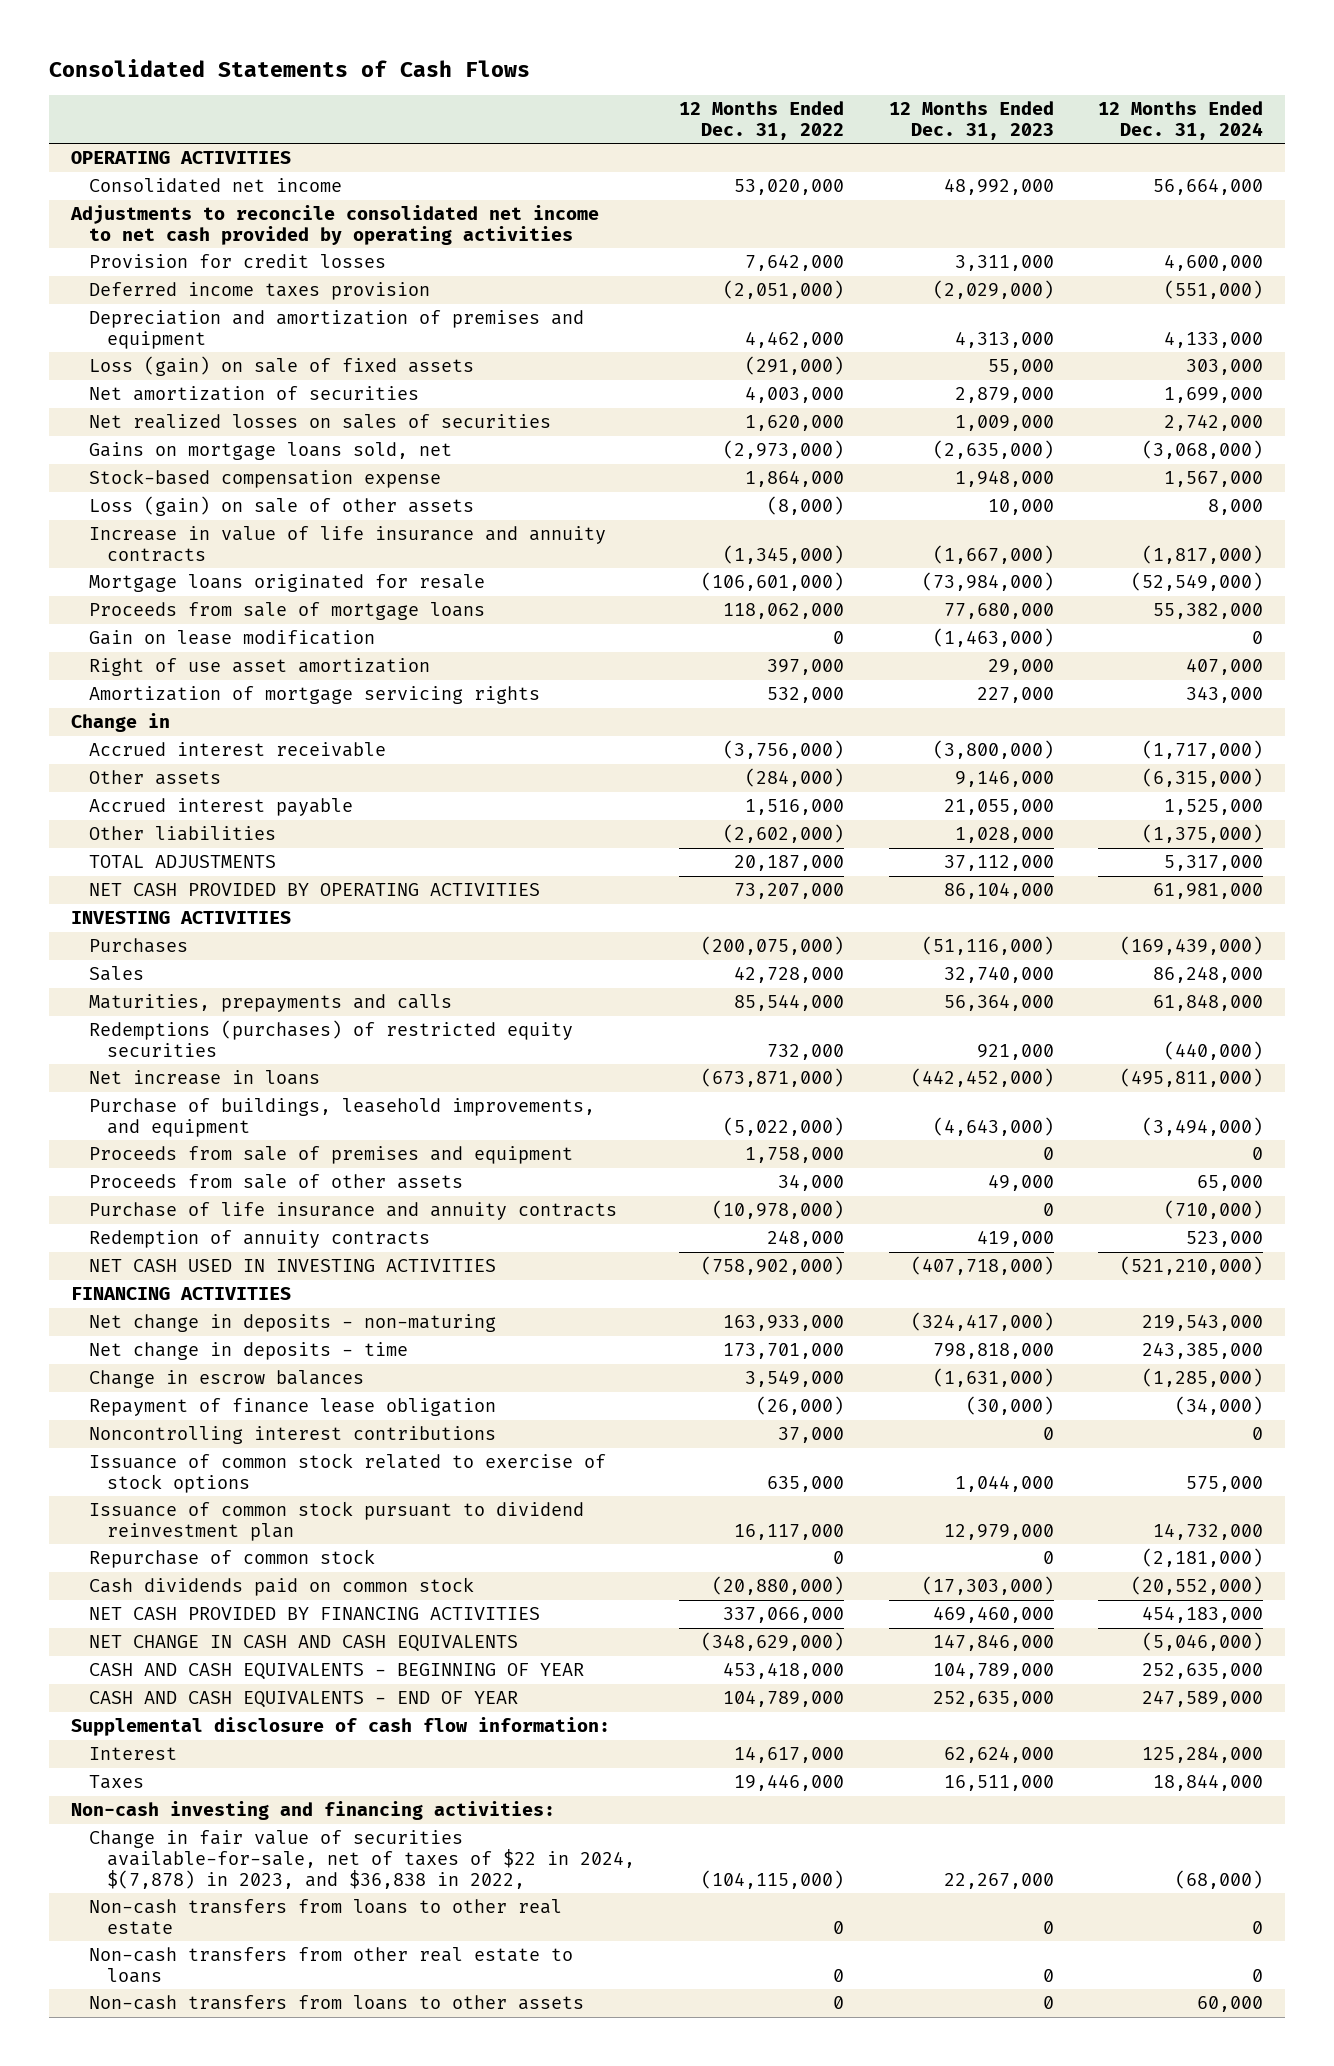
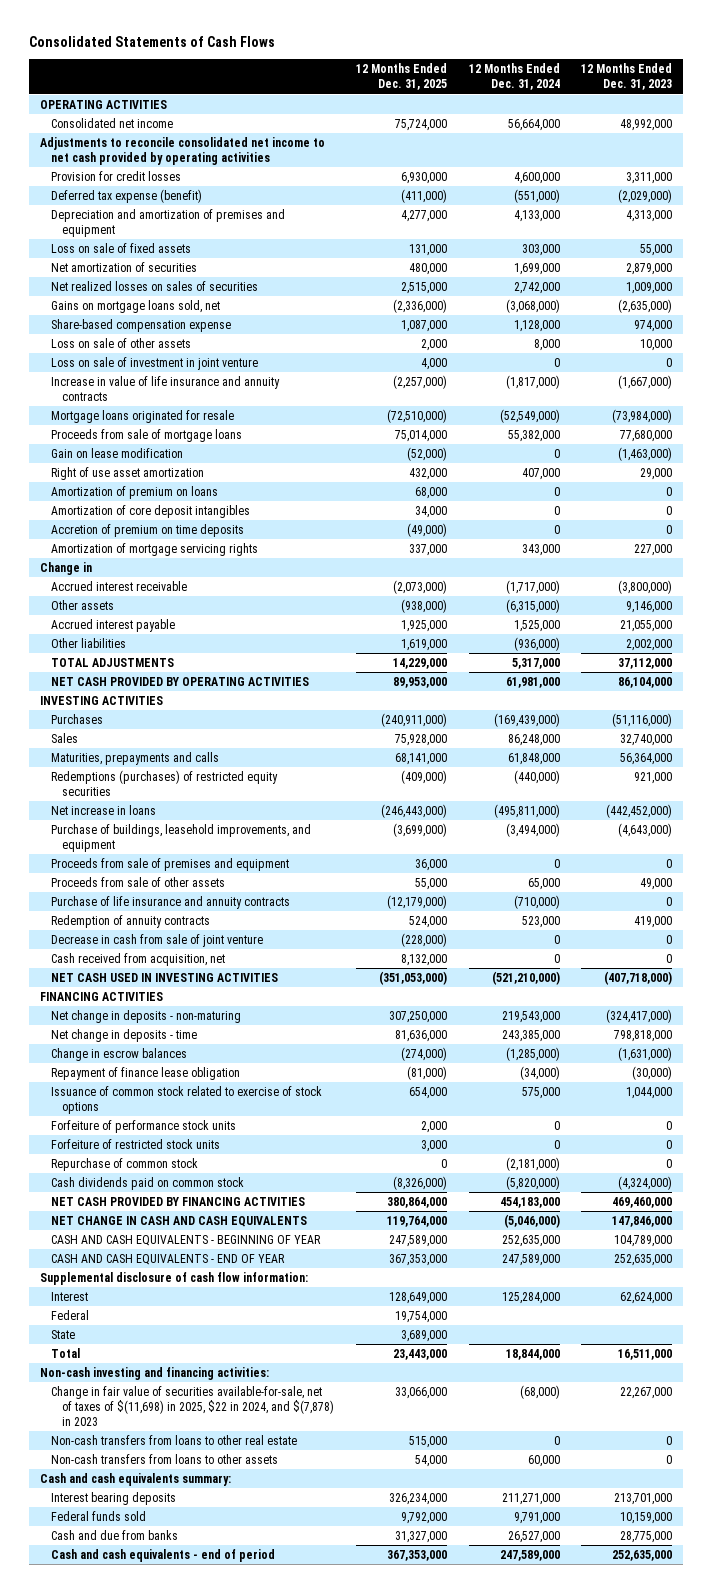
- | 12 Months Ended Dec. 31, 2022 | 12 Months Ended Dec. 31, 2023 | 12 Months Ended Dec. 31, 2024
+ | 12 Months Ended Dec. 31, 2025 | 12 Months Ended Dec. 31, 2024 | 12 Months Ended Dec. 31, 2023
- Deferred income taxes provision | (2,051,000) | (2,029,000) | (551,000)
+ Deferred tax expense (benefit) | (411,000) | (551,000) | (2,029,000)
- Loss (gain) on sale of fixed assets | (291,000) | 55,000 | 303,000
+ Loss on sale of fixed assets | 131,000 | 303,000 | 55,000
- Stock-based compensation expense | 1,864,000 | 1,948,000 | 1,567,000
- Loss (gain) on sale of other assets | (8,000) | 10,000 | 8,000
+ Share-based compensation expense | 1,087,000 | 1,128,000 | 974,000
+ Loss on sale of other assets | 2,000 | 8,000 | 10,000
+ Loss on sale of investment in joint venture | 4,000 | 0 | 0
+ Amortization of premium on loans | 68,000 | 0 | 0
+ Amortization of core deposit intangibles | 34,000 | 0 | 0
+ Accretion of premium on time deposits | (49,000) | 0 | 0
- Other liabilities | (2,602,000) | 1,028,000 | (1,375,000)
+ Other liabilities | 1,619,000 | (936,000) | 2,002,000
+ Decrease in cash from sale of joint venture | (228,000) | 0 | 0
+ Cash received from acquisition, net | 8,132,000 | 0 | 0
- Noncontrolling interest contributions | 37,000 | 0 | 0
- Issuance of common stock pursuant to dividend reinvestment plan | 16,117,000 | 12,979,000 | 14,732,000
+ Forfeiture of performance stock units | 2,000 | 0 | 0
+ Forfeiture of restricted stock units | 3,000 | 0 | 0
- Cash dividends paid on common stock | (20,880,000) | (17,303,000) | (20,552,000)
+ Cash dividends paid on common stock | (8,326,000) | (5,820,000) | (4,324,000)
- Taxes | 19,446,000 | 16,511,000 | 18,844,000
+ Federal | 19,754,000 | |
+ State | 3,689,000 | |
+ Total | 23,443,000 | 18,844,000 | 16,511,000
- Change in fair value of securities available-for-sale, net of taxes of $22 in 2024, $(7,878) in 2023, and $36,838 in 2022, | (104,115,000) | 22,267,000 | (68,000)
+ Change in fair value of securities available-for-sale, net of taxes of $(11,698) in 2025, $22 in 2024, and $(7,878) in 2023 | 33,066,000 | (68,000) | 22,267,000
- Non-cash transfers from other real estate to loans | 0 | 0 | 0
+ Cash and cash equivalents summary:
+ Interest bearing deposits | 326,234,000 | 211,271,000 | 213,701,000
+ Federal funds sold | 9,792,000 | 9,791,000 | 10,159,000
+ Cash and due from banks | 31,327,000 | 26,527,000 | 28,775,000
+ Cash and cash equivalents - end of period | 367,353,000 | 247,589,000 | 252,635,000

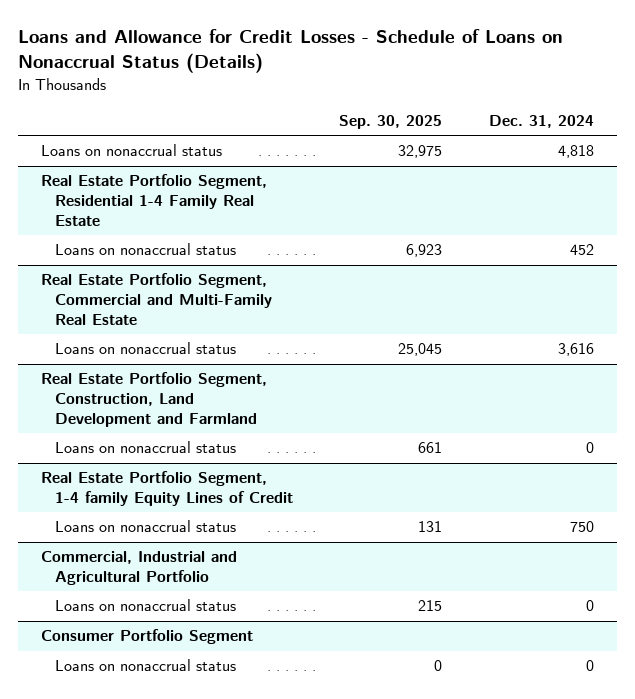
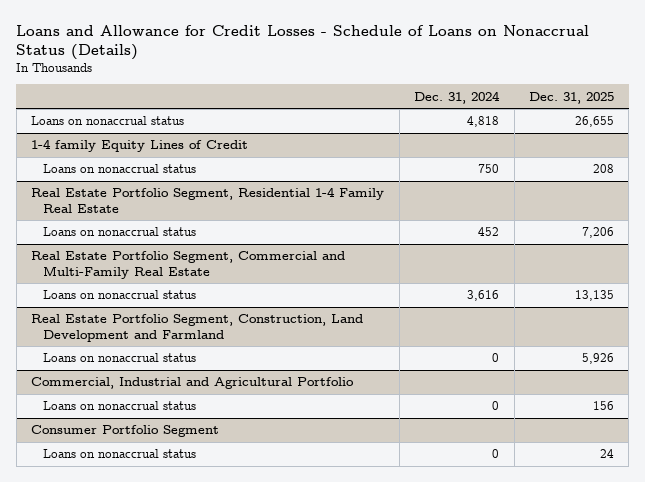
- | Sep. 30, 2025 | Dec. 31, 2024
+ | Dec. 31, 2024 | Dec. 31, 2025
+ 1-4 family Equity Lines of Credit
+ Loans on nonaccrual status | 750 | 208
- Real Estate Portfolio Segment, 1-4 family Equity Lines of Credit
- Loans on nonaccrual status | 131 | 750

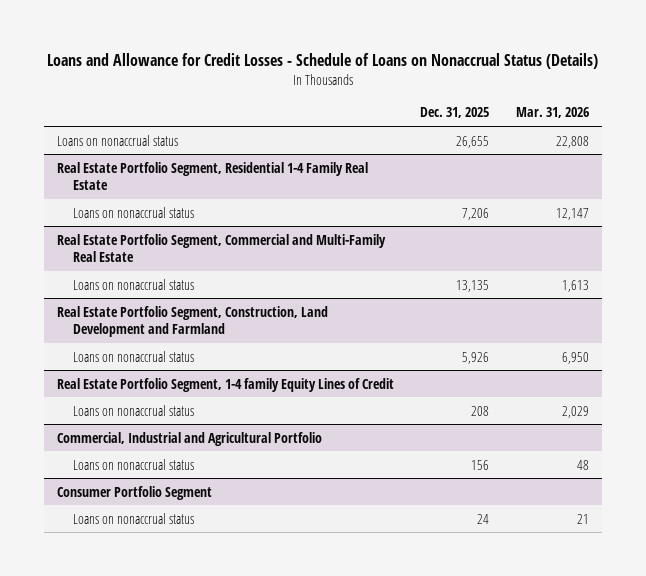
- | Dec. 31, 2024 | Dec. 31, 2025
+ | Dec. 31, 2025 | Mar. 31, 2026
- 1-4 family Equity Lines of Credit
- Loans on nonaccrual status | 750 | 208
+ Real Estate Portfolio Segment, 1-4 family Equity Lines of Credit
+ Loans on nonaccrual status | 208 | 2,029

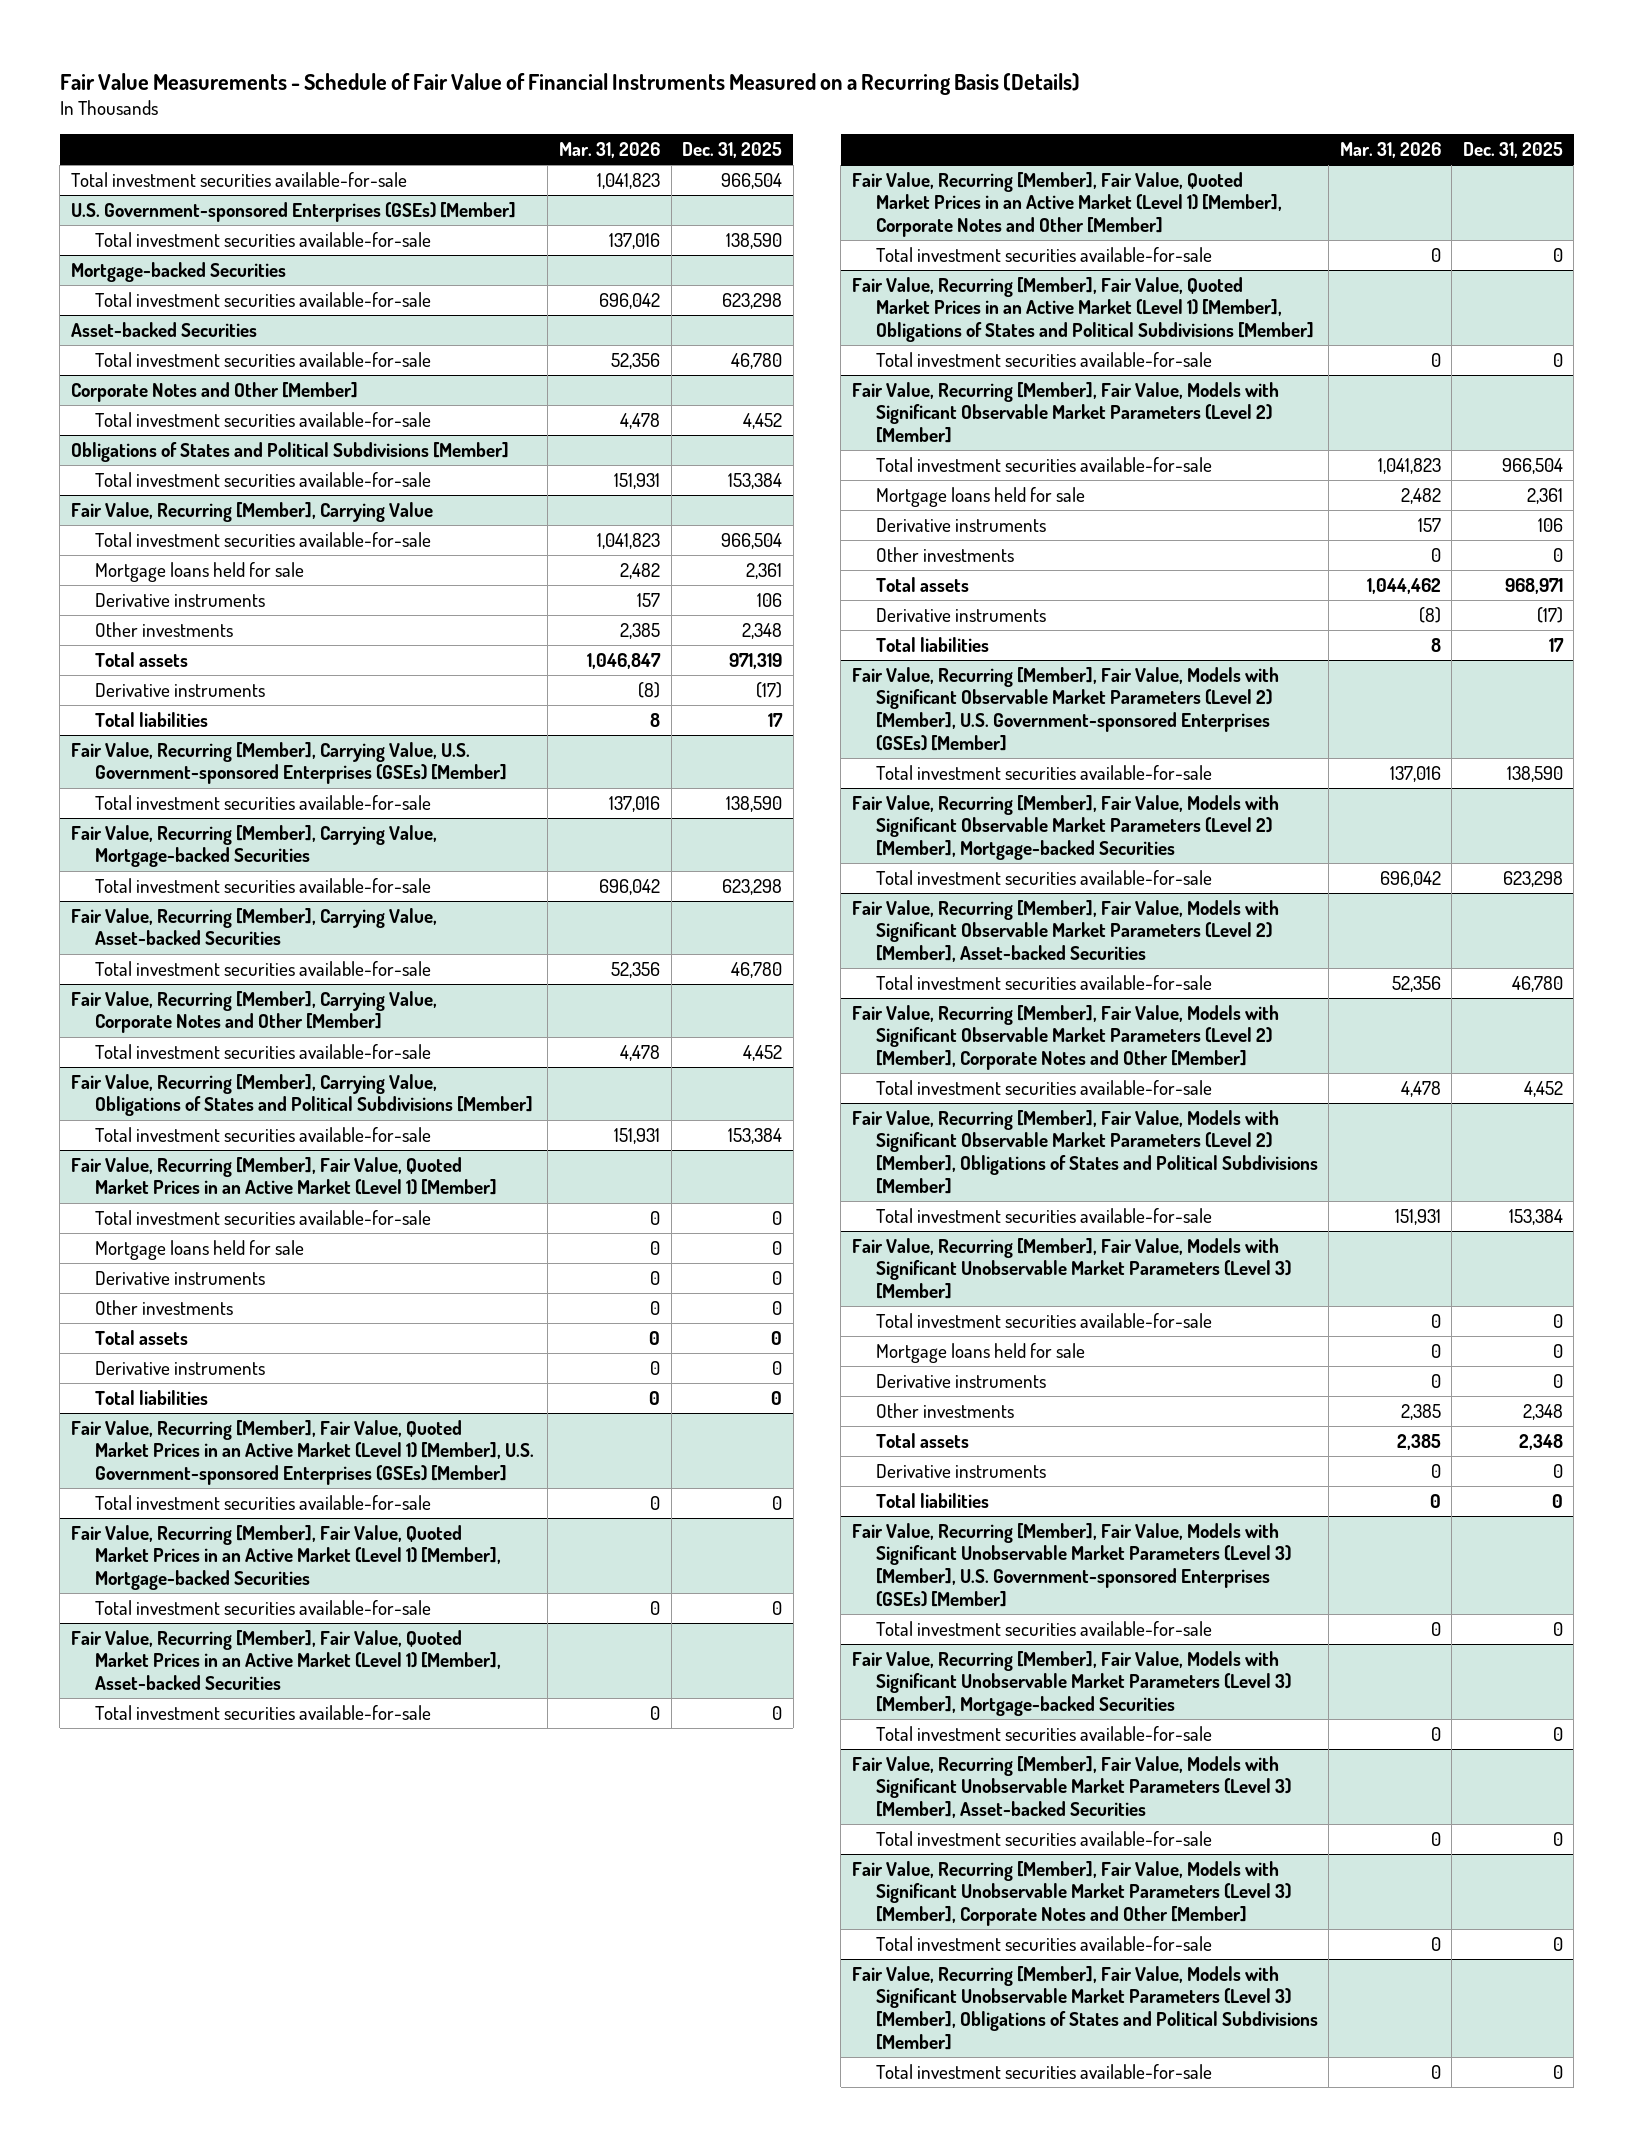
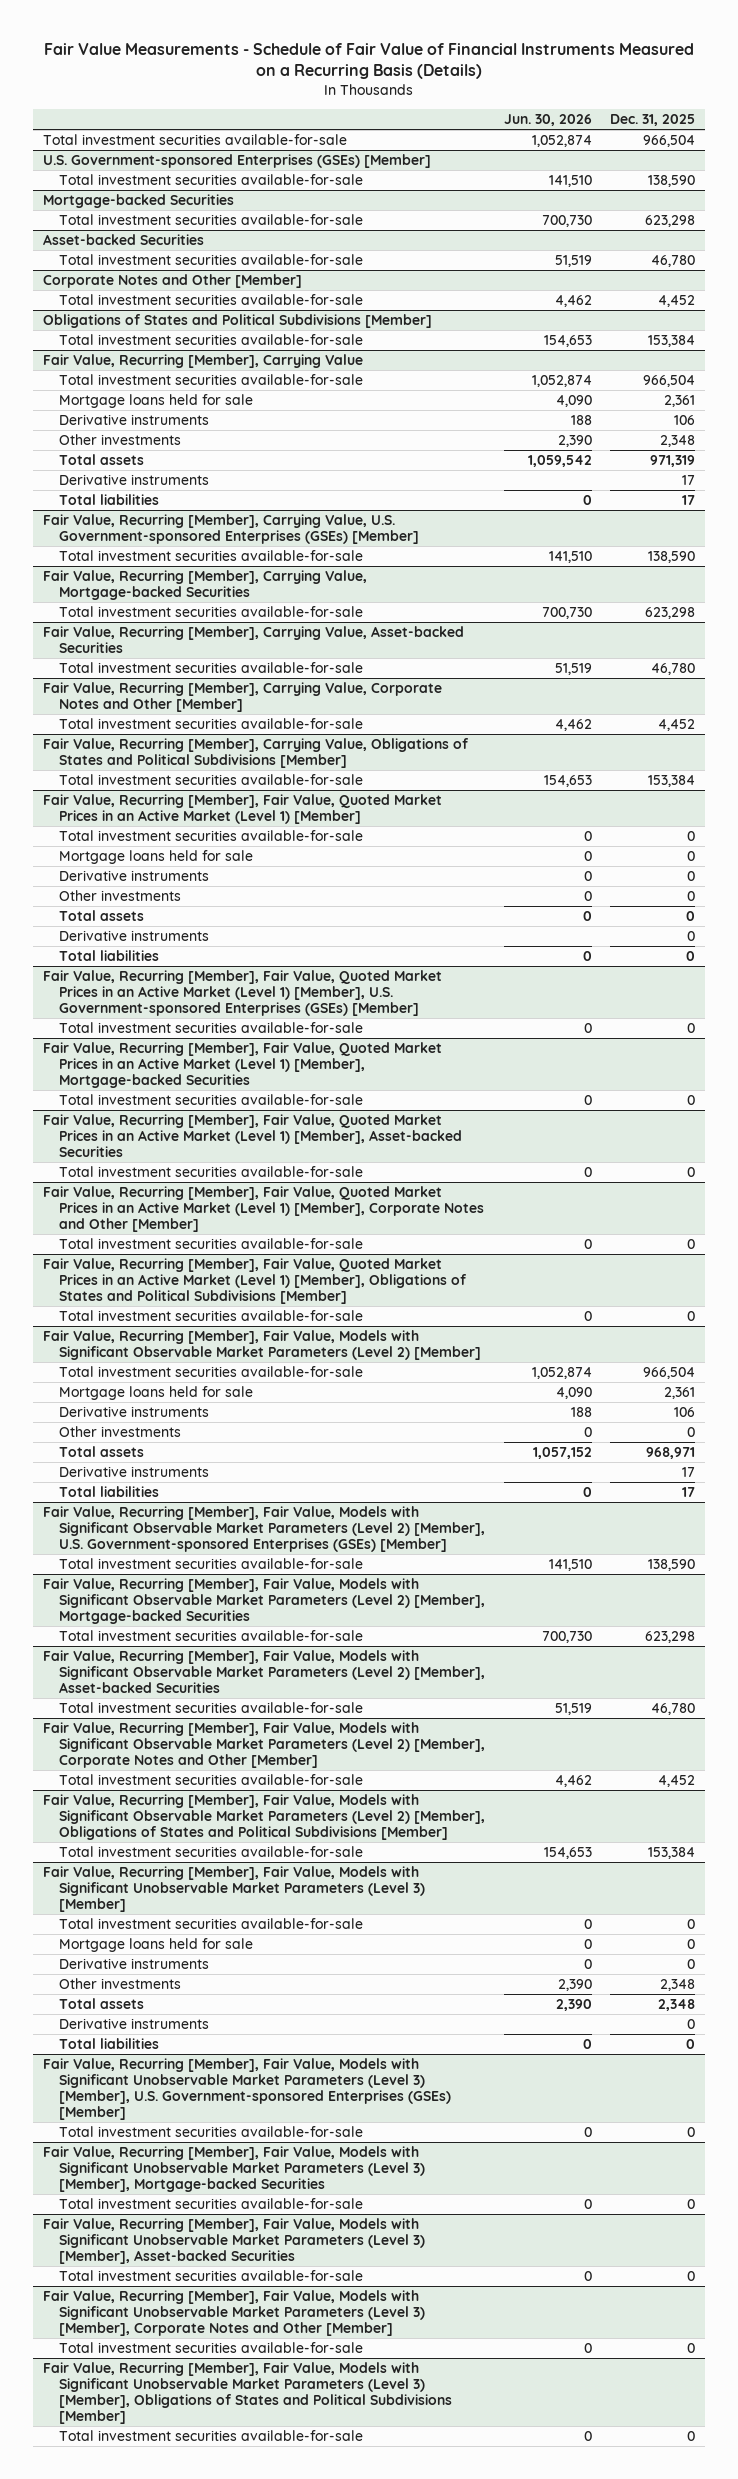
- | Mar. 31, 2026 | Dec. 31, 2025
+ | Jun. 30, 2026 | Dec. 31, 2025
@ Fair Value, Recurring [Member], Carrying Value
- Derivative instruments | (8) | (17)
+ Derivative instruments | | 17
@ Fair Value, Recurring [Member], Fair Value, Models with Significant Observable Market Parameters (Level 2) [Member]
- Derivative instruments | (8) | (17)
+ Derivative instruments | | 17

